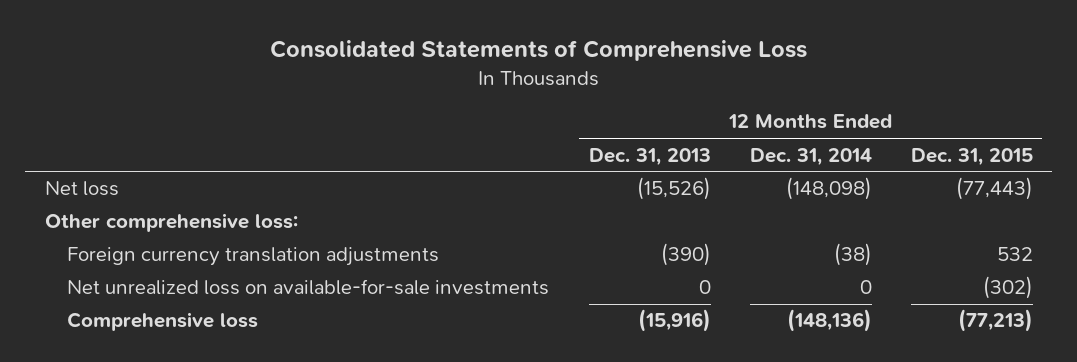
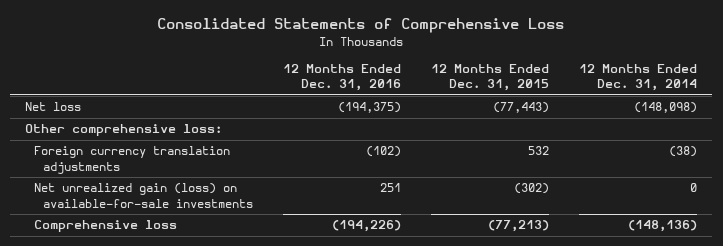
- | 12 Months Ended Dec. 31, 2013 | 12 Months Ended Dec. 31, 2014 | 12 Months Ended Dec. 31, 2015
+ | 12 Months Ended Dec. 31, 2016 | 12 Months Ended Dec. 31, 2015 | 12 Months Ended Dec. 31, 2014
- Net unrealized loss on available-for-sale investments | 0 | 0 | (302)
+ Net unrealized gain (loss) on available-for-sale investments | 251 | (302) | 0

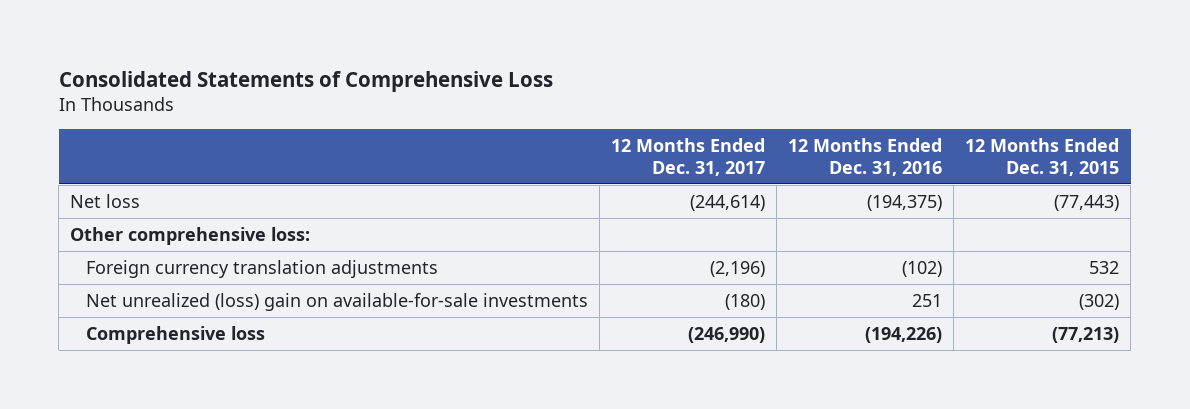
- | 12 Months Ended Dec. 31, 2016 | 12 Months Ended Dec. 31, 2015 | 12 Months Ended Dec. 31, 2014
+ | 12 Months Ended Dec. 31, 2017 | 12 Months Ended Dec. 31, 2016 | 12 Months Ended Dec. 31, 2015
- Net unrealized gain (loss) on available-for-sale investments | 251 | (302) | 0
+ Net unrealized (loss) gain on available-for-sale investments | (180) | 251 | (302)

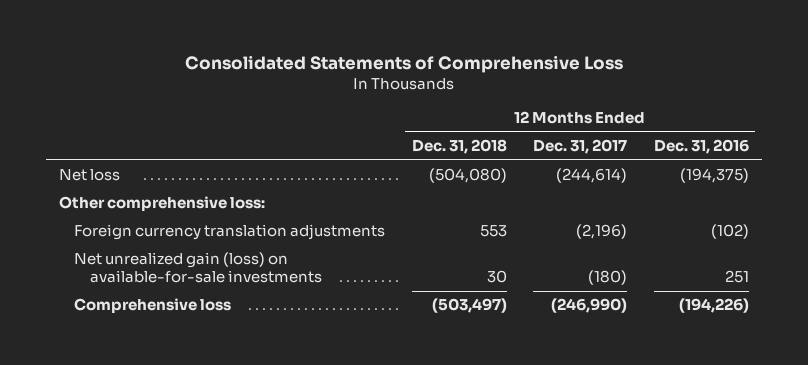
- | 12 Months Ended Dec. 31, 2017 | 12 Months Ended Dec. 31, 2016 | 12 Months Ended Dec. 31, 2015
+ | 12 Months Ended Dec. 31, 2018 | 12 Months Ended Dec. 31, 2017 | 12 Months Ended Dec. 31, 2016
- Net unrealized (loss) gain on available-for-sale investments | (180) | 251 | (302)
+ Net unrealized gain (loss) on available-for-sale investments | 30 | (180) | 251

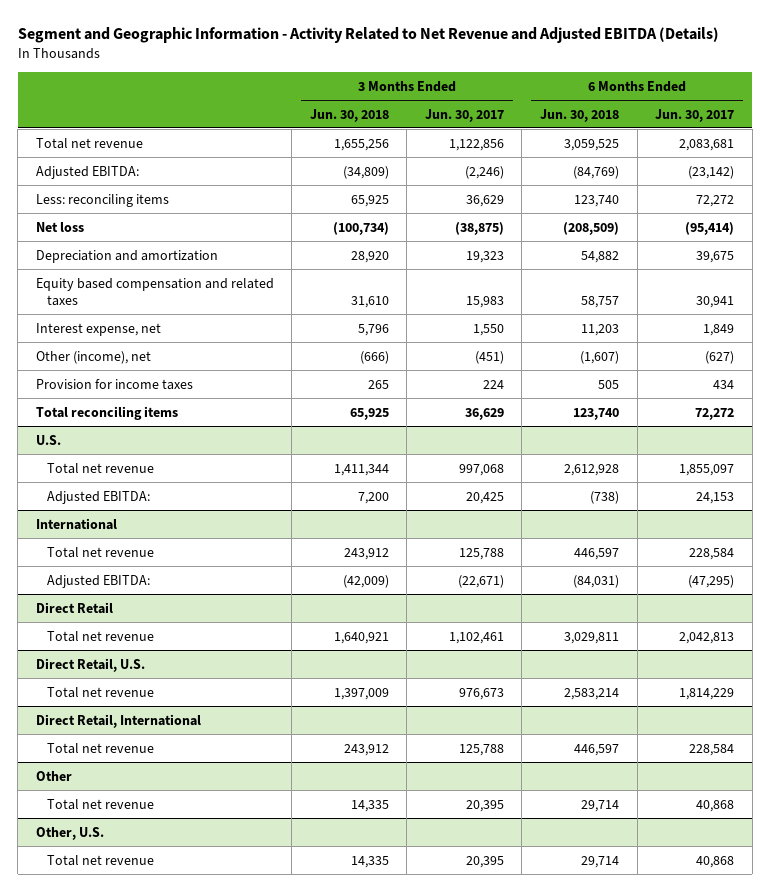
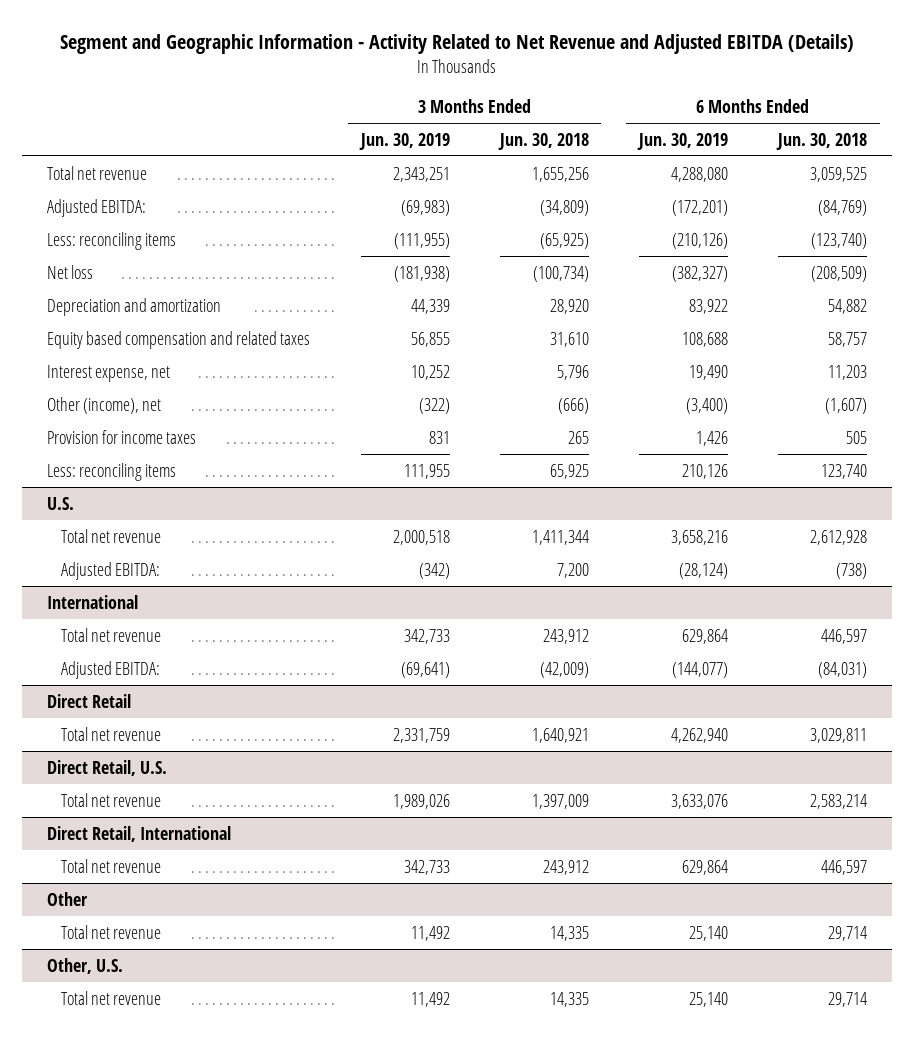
- | 3 Months Ended Jun. 30, 2018 | 3 Months Ended Jun. 30, 2017 | 6 Months Ended Jun. 30, 2018 | 6 Months Ended Jun. 30, 2017
+ | 3 Months Ended Jun. 30, 2019 | 3 Months Ended Jun. 30, 2018 | 6 Months Ended Jun. 30, 2019 | 6 Months Ended Jun. 30, 2018
+ Less: reconciling items | (111,955) | (65,925) | (210,126) | (123,740)
- Total reconciling items | 65,925 | 36,629 | 123,740 | 72,272
moved down: Less: reconciling items | 111,955 | 65,925 | 210,126 | 123,740

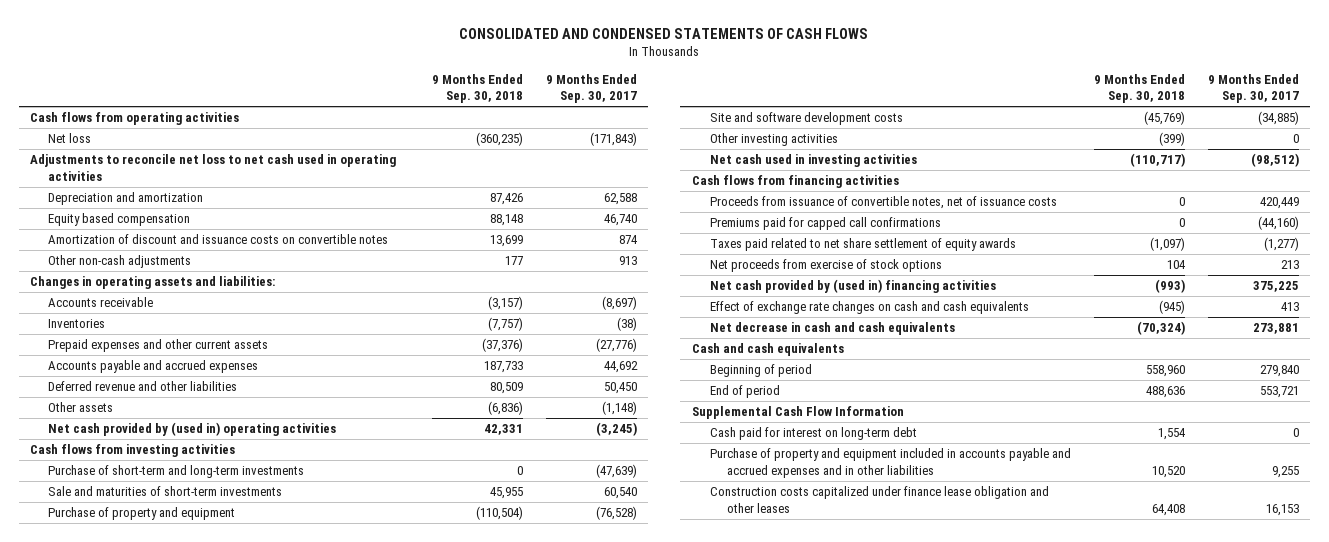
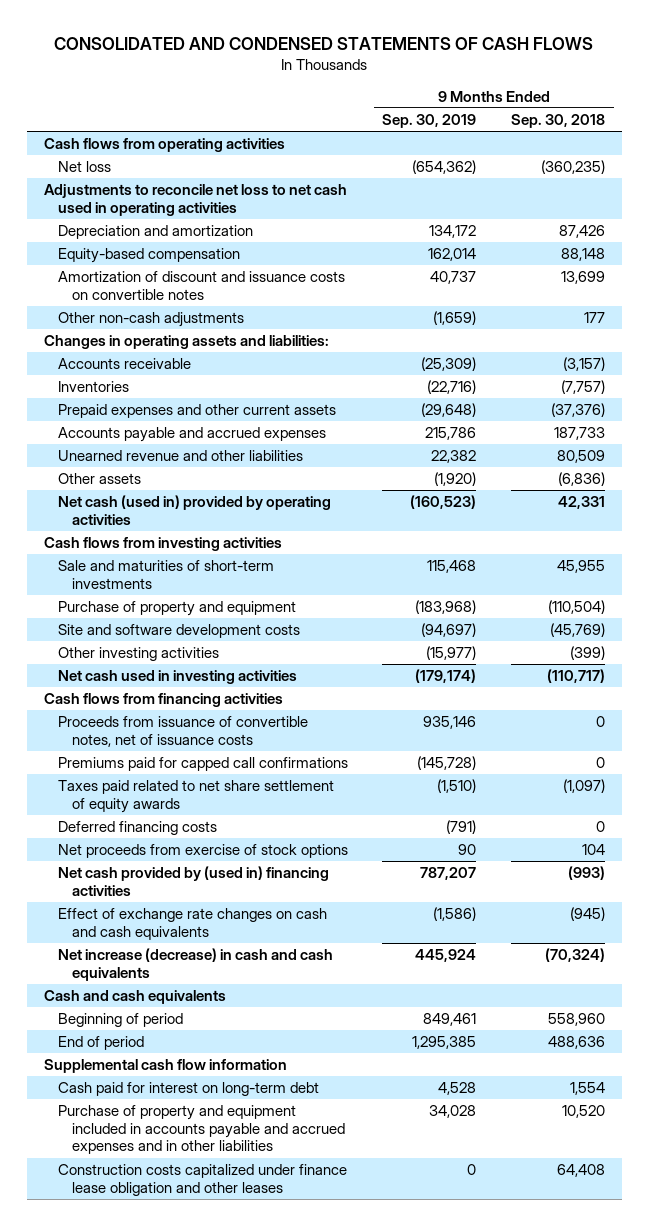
- | 9 Months Ended Sep. 30, 2018 | 9 Months Ended Sep. 30, 2017
+ | 9 Months Ended Sep. 30, 2019 | 9 Months Ended Sep. 30, 2018
- Equity based compensation | 88,148 | 46,740
+ Equity-based compensation | 162,014 | 88,148
- Deferred revenue and other liabilities | 80,509 | 50,450
+ Unearned revenue and other liabilities | 22,382 | 80,509
- Net cash provided by (used in) operating activities | 42,331 | (3,245)
+ Net cash (used in) provided by operating activities | (160,523) | 42,331
- Purchase of short-term and long-term investments | 0 | (47,639)
+ Deferred financing costs | (791) | 0
- Net decrease in cash and cash equivalents | (70,324) | 273,881
+ Net increase (decrease) in cash and cash equivalents | 445,924 | (70,324)
- Supplemental Cash Flow Information
+ Supplemental cash flow information

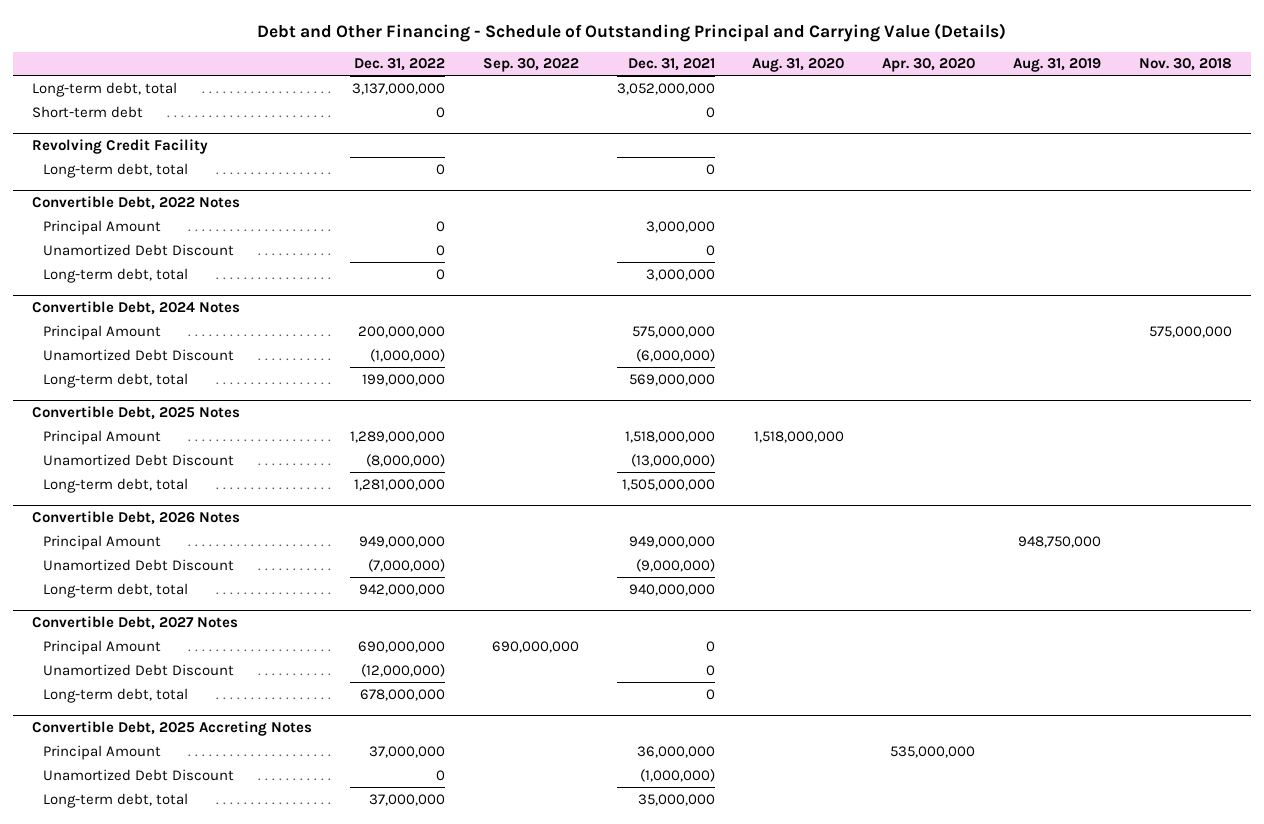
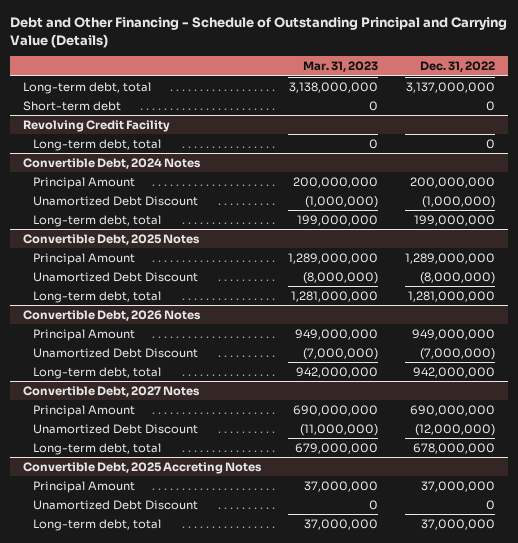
- | Dec. 31, 2022 | Sep. 30, 2022 | Dec. 31, 2021 | Aug. 31, 2020 | Apr. 30, 2020 | Aug. 31, 2019 | Nov. 30, 2018
+ | Mar. 31, 2023 | Dec. 31, 2022
- Convertible Debt, 2022 Notes
- Principal Amount | 0 | | 3,000,000 | | | |
- Unamortized Debt Discount | 0 | | 0 | | | |
- Long-term debt, total | 0 | | 3,000,000 | | | |

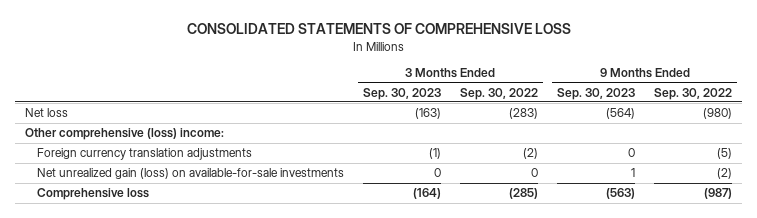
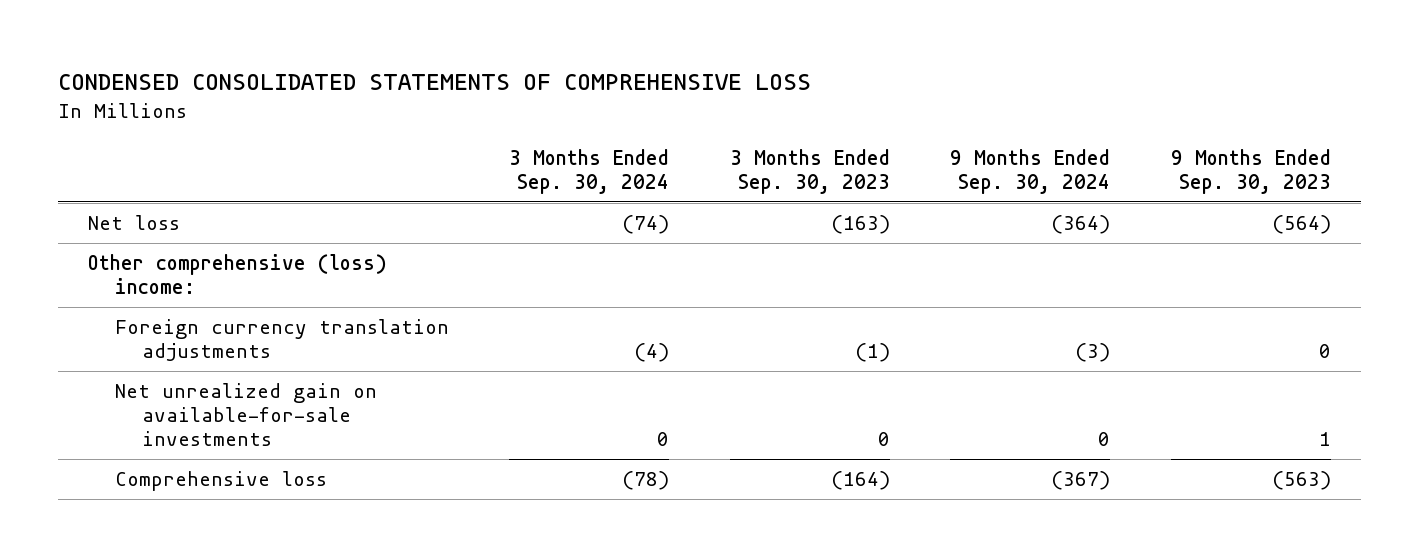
- CONSOLIDATED STATEMENTS OF COMPREHENSIVE LOSS
+ CONDENSED CONSOLIDATED STATEMENTS OF COMPREHENSIVE LOSS
- | 3 Months Ended Sep. 30, 2023 | 3 Months Ended Sep. 30, 2022 | 9 Months Ended Sep. 30, 2023 | 9 Months Ended Sep. 30, 2022
+ | 3 Months Ended Sep. 30, 2024 | 3 Months Ended Sep. 30, 2023 | 9 Months Ended Sep. 30, 2024 | 9 Months Ended Sep. 30, 2023
- Net unrealized gain (loss) on available-for-sale investments | 0 | 0 | 1 | (2)
+ Net unrealized gain on available-for-sale investments | 0 | 0 | 0 | 1

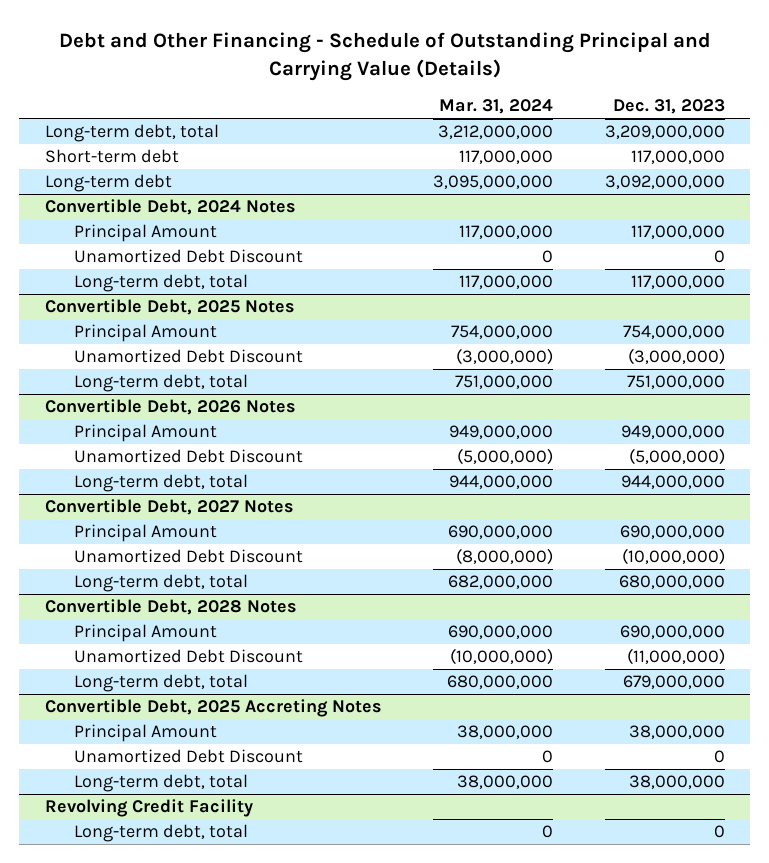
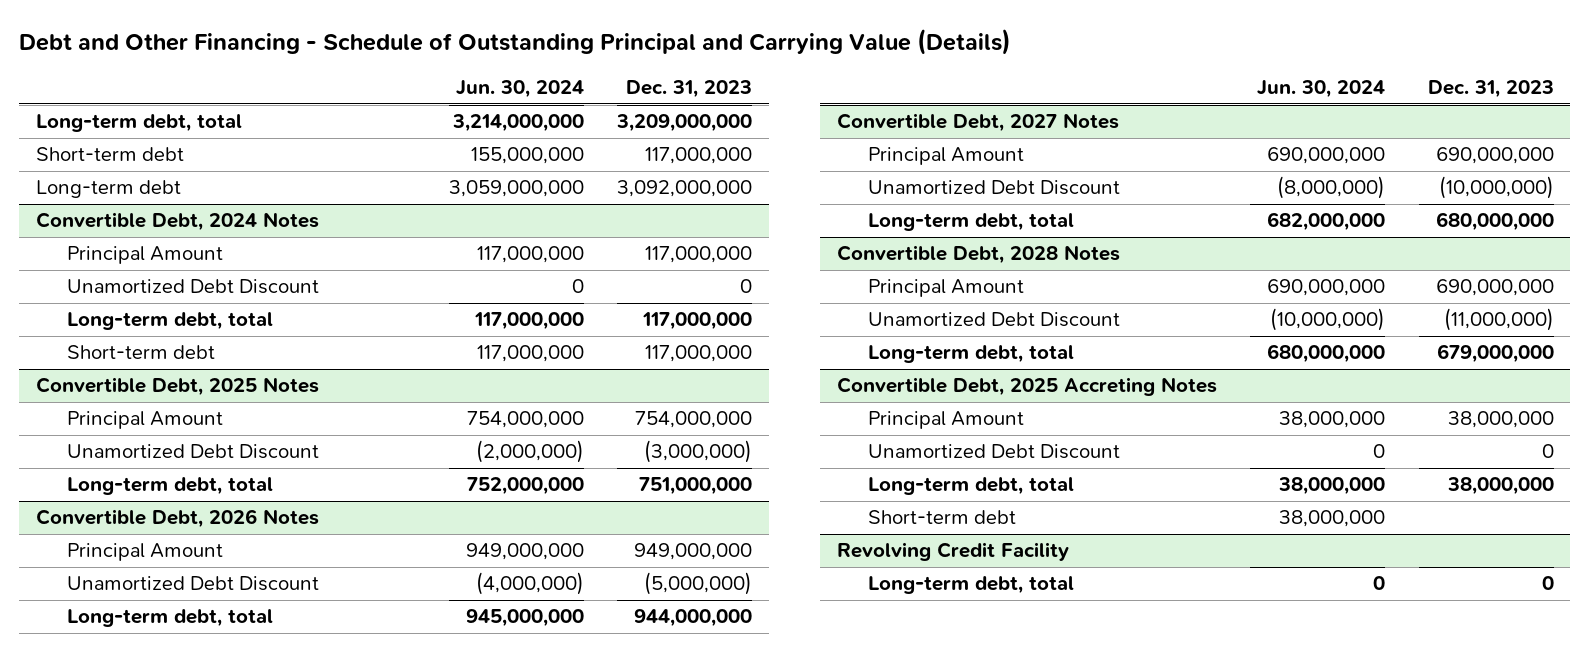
- | Mar. 31, 2024 | Dec. 31, 2023
+ | Jun. 30, 2024 | Dec. 31, 2023
@ Convertible Debt, 2024 Notes
+ Short-term debt | 117,000,000 | 117,000,000
@ Convertible Debt, 2025 Accreting Notes
+ Short-term debt | 38,000,000 |

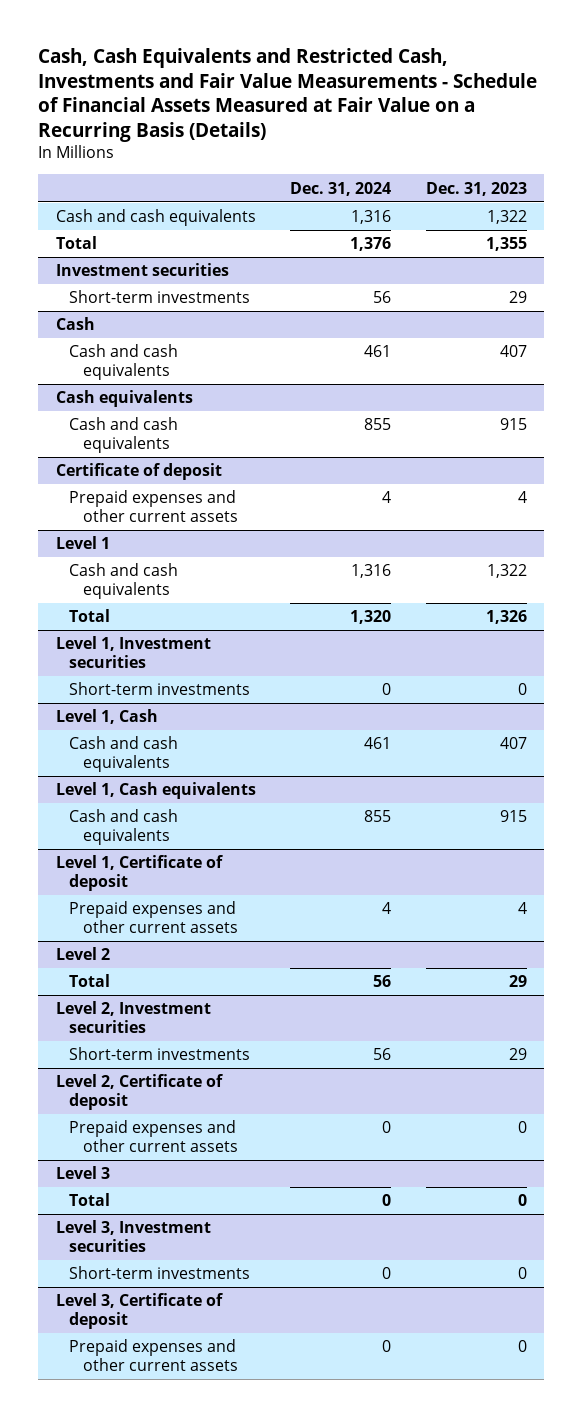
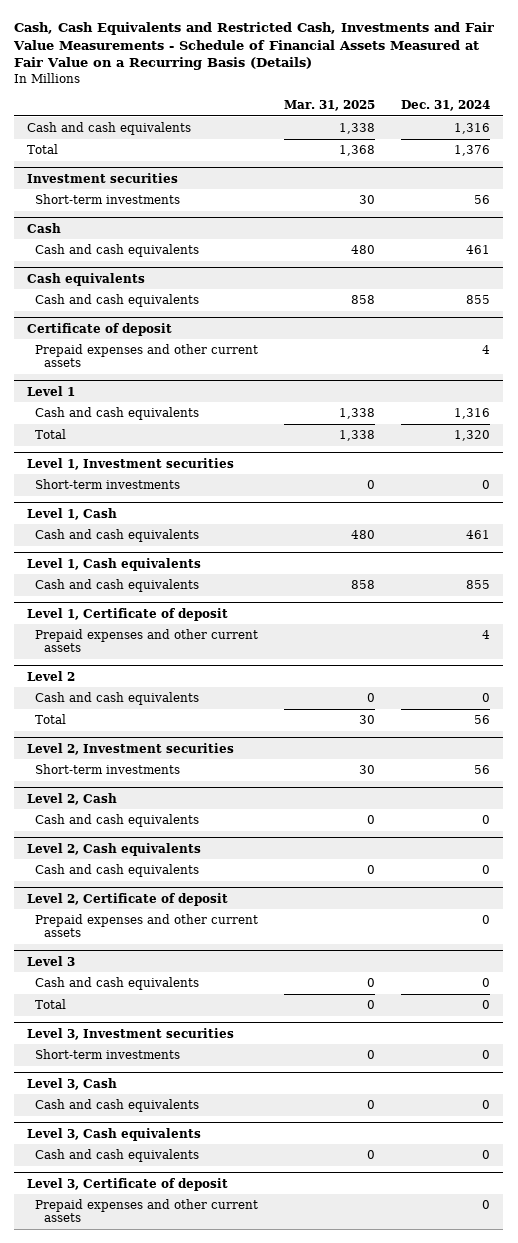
- | Dec. 31, 2024 | Dec. 31, 2023
+ | Mar. 31, 2025 | Dec. 31, 2024
@ Level 2
+ Cash and cash equivalents | 0 | 0
+ Level 2, Cash
+ Cash and cash equivalents | 0 | 0
+ Level 2, Cash equivalents
+ Cash and cash equivalents | 0 | 0
@ Level 3
+ Cash and cash equivalents | 0 | 0
+ Level 3, Cash
+ Cash and cash equivalents | 0 | 0
+ Level 3, Cash equivalents
+ Cash and cash equivalents | 0 | 0

